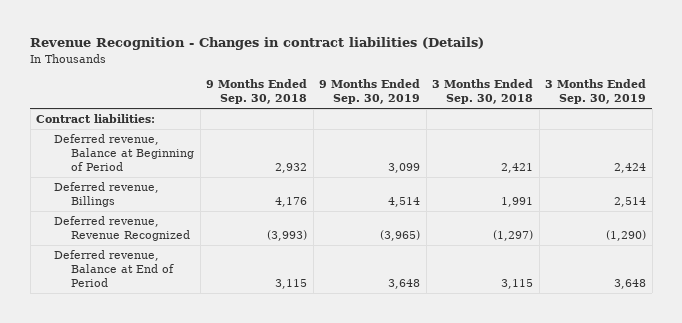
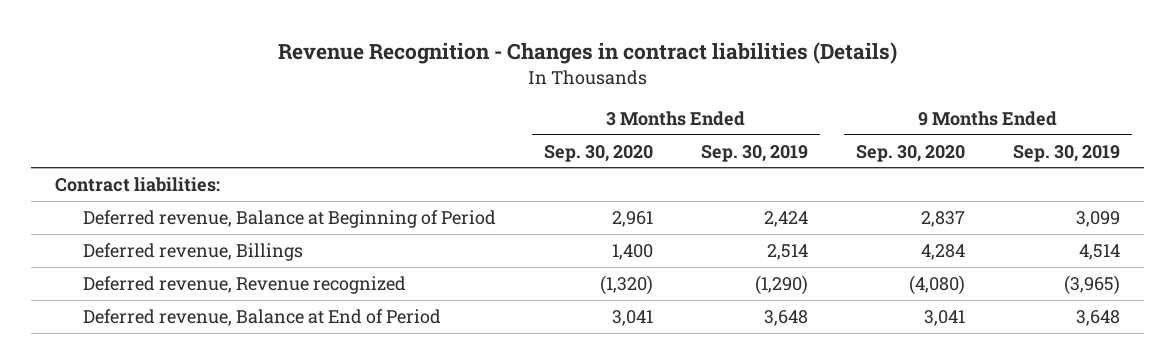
- | 9 Months Ended Sep. 30, 2018 | 9 Months Ended Sep. 30, 2019 | 3 Months Ended Sep. 30, 2018 | 3 Months Ended Sep. 30, 2019
+ | 3 Months Ended Sep. 30, 2020 | 3 Months Ended Sep. 30, 2019 | 9 Months Ended Sep. 30, 2020 | 9 Months Ended Sep. 30, 2019
- Deferred revenue, Revenue Recognized | (3,993) | (3,965) | (1,297) | (1,290)
+ Deferred revenue, Revenue recognized | (1,320) | (1,290) | (4,080) | (3,965)

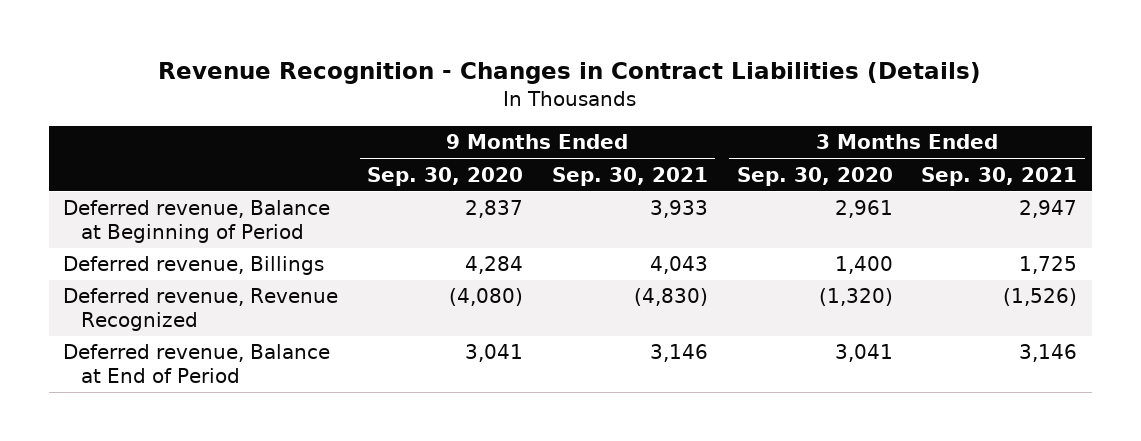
- Revenue Recognition - Changes in contract liabilities (Details)
+ Revenue Recognition - Changes in Contract Liabilities (Details)
- | 3 Months Ended Sep. 30, 2020 | 3 Months Ended Sep. 30, 2019 | 9 Months Ended Sep. 30, 2020 | 9 Months Ended Sep. 30, 2019
+ | 9 Months Ended Sep. 30, 2020 | 9 Months Ended Sep. 30, 2021 | 3 Months Ended Sep. 30, 2020 | 3 Months Ended Sep. 30, 2021
- Contract liabilities:
- Deferred revenue, Revenue recognized | (1,320) | (1,290) | (4,080) | (3,965)
+ Deferred revenue, Revenue Recognized | (4,080) | (4,830) | (1,320) | (1,526)

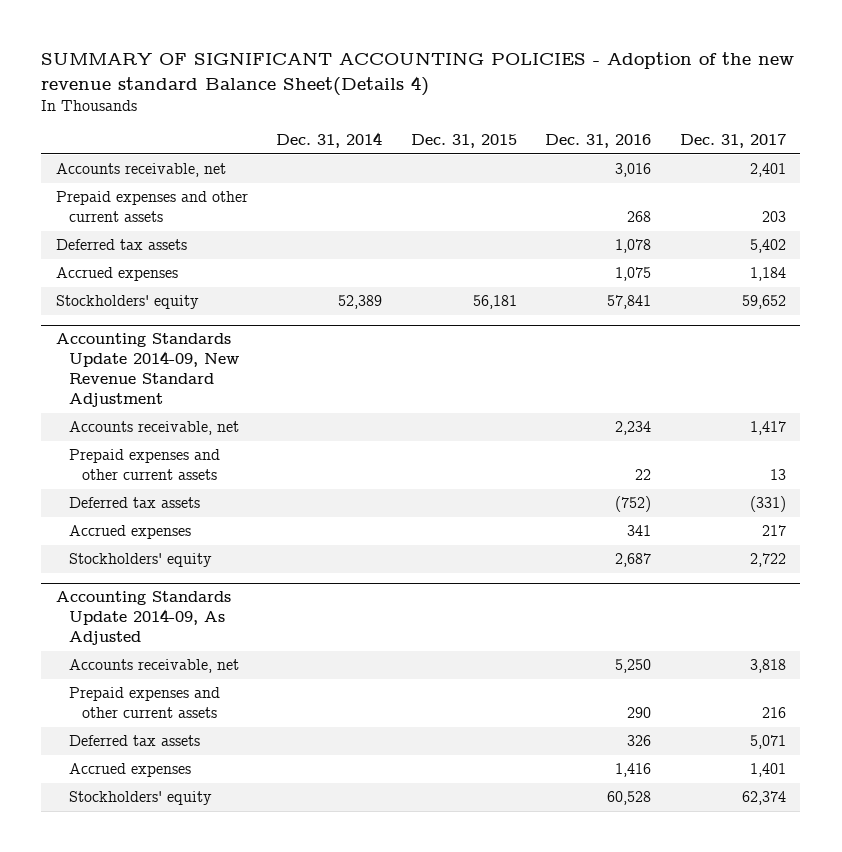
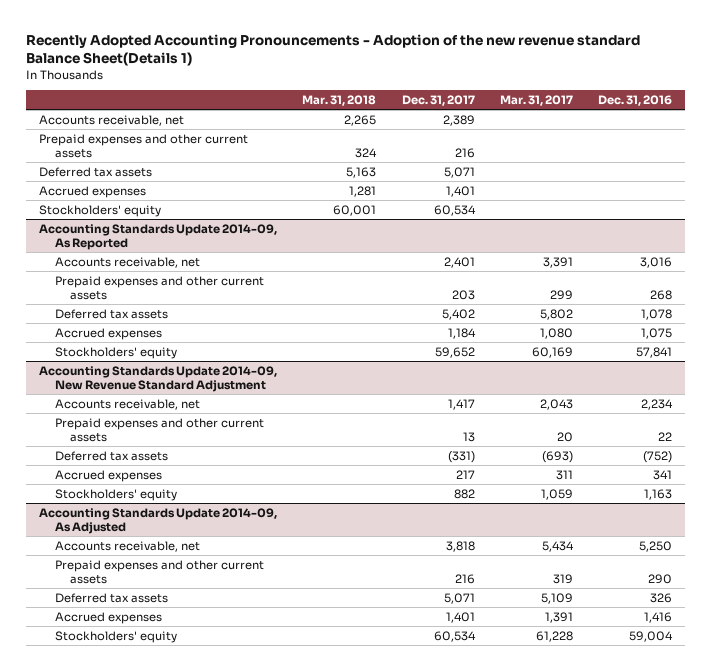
- SUMMARY OF SIGNIFICANT ACCOUNTING POLICIES - Adoption of the new revenue standard Balance Sheet(Details 4)
+ Recently Adopted Accounting Pronouncements - Adoption of the new revenue standard Balance Sheet(Details 1)
- | Dec. 31, 2014 | Dec. 31, 2015 | Dec. 31, 2016 | Dec. 31, 2017
+ | Mar. 31, 2018 | Dec. 31, 2017 | Mar. 31, 2017 | Dec. 31, 2016
+ Accounts receivable, net | 2,265 | 2,389 | |
+ Prepaid expenses and other current assets | 324 | 216 | |
+ Deferred tax assets | 5,163 | 5,071 | |
+ Accrued expenses | 1,281 | 1,401 | |
+ Stockholders' equity | 60,001 | 60,534 | |
+ Accounting Standards Update 2014-09, As Reported
@ Accounting Standards Update 2014-09, New Revenue Standard Adjustment
- Stockholders' equity | | | 2,687 | 2,722
+ Stockholders' equity | | 882 | 1,059 | 1,163
@ Accounting Standards Update 2014-09, As Adjusted
- Stockholders' equity | | | 60,528 | 62,374
+ Stockholders' equity | | 60,534 | 61,228 | 59,004

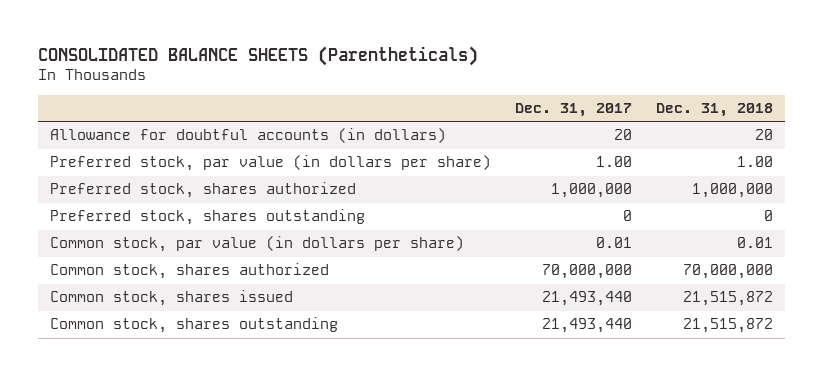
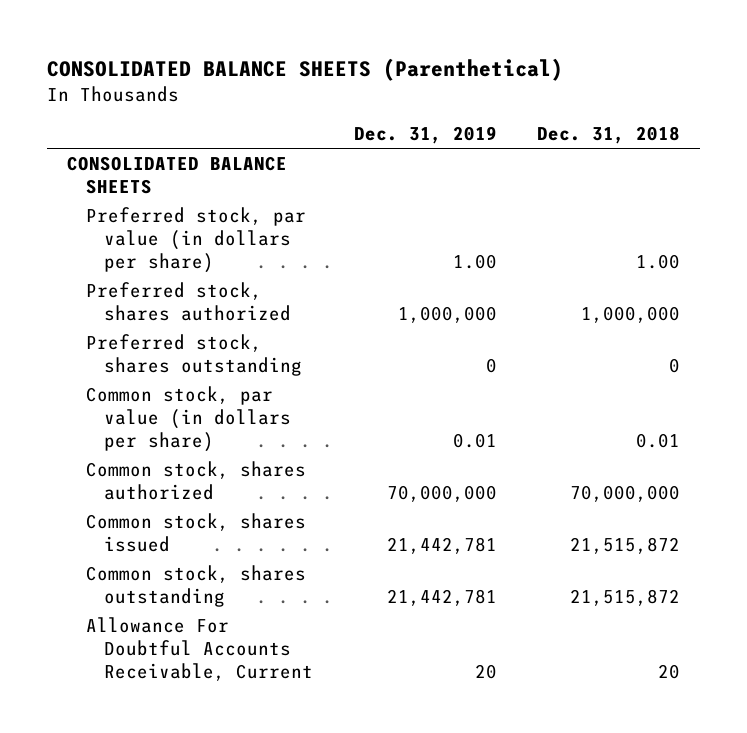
- CONSOLIDATED BALANCE SHEETS (Parentheticals)
+ CONSOLIDATED BALANCE SHEETS (Parenthetical)
- | Dec. 31, 2017 | Dec. 31, 2018
+ | Dec. 31, 2019 | Dec. 31, 2018
- Allowance for doubtful accounts (in dollars) | 20 | 20
+ CONSOLIDATED BALANCE SHEETS
+ Allowance For Doubtful Accounts Receivable, Current | 20 | 20

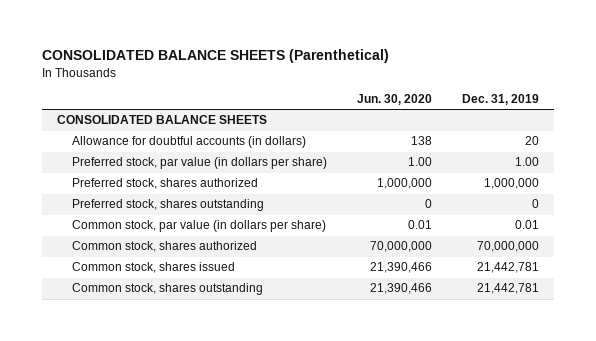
- | Dec. 31, 2019 | Dec. 31, 2018
+ | Jun. 30, 2020 | Dec. 31, 2019
+ Allowance for doubtful accounts (in dollars) | 138 | 20
- Allowance For Doubtful Accounts Receivable, Current | 20 | 20

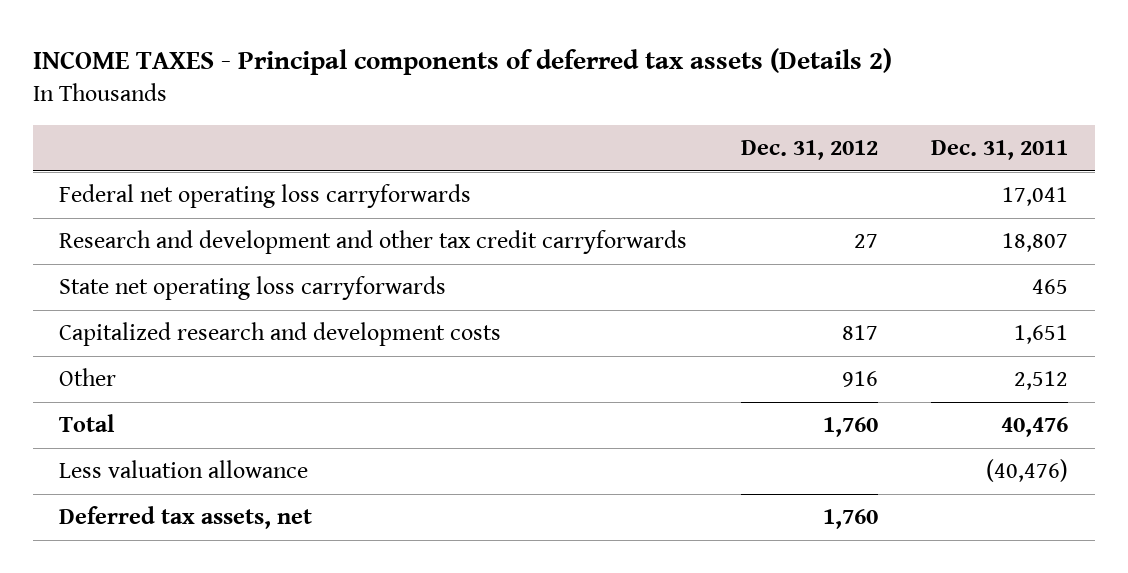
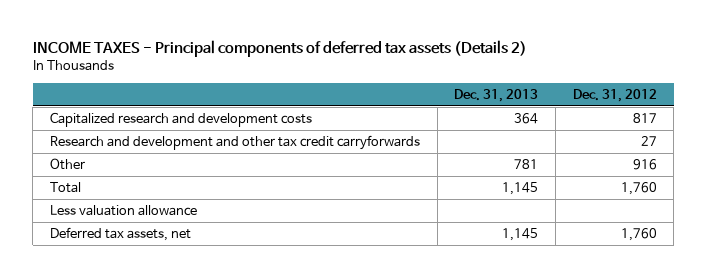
- | Dec. 31, 2012 | Dec. 31, 2011
+ | Dec. 31, 2013 | Dec. 31, 2012
- Federal net operating loss carryforwards | | 17,041
- State net operating loss carryforwards | | 465
moved down: Research and development and other tax credit carryforwards | | 27

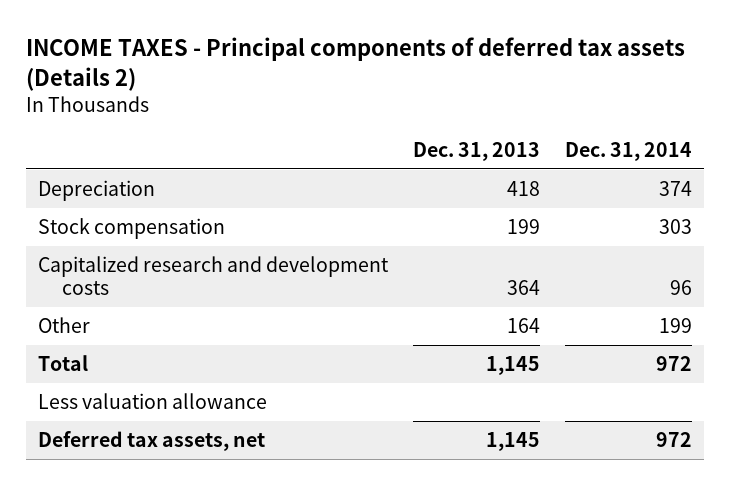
- | Dec. 31, 2013 | Dec. 31, 2012
+ | Dec. 31, 2013 | Dec. 31, 2014
+ Depreciation | 418 | 374
+ Stock compensation | 199 | 303
- Research and development and other tax credit carryforwards | | 27
- Other | 781 | 916
+ Other | 164 | 199

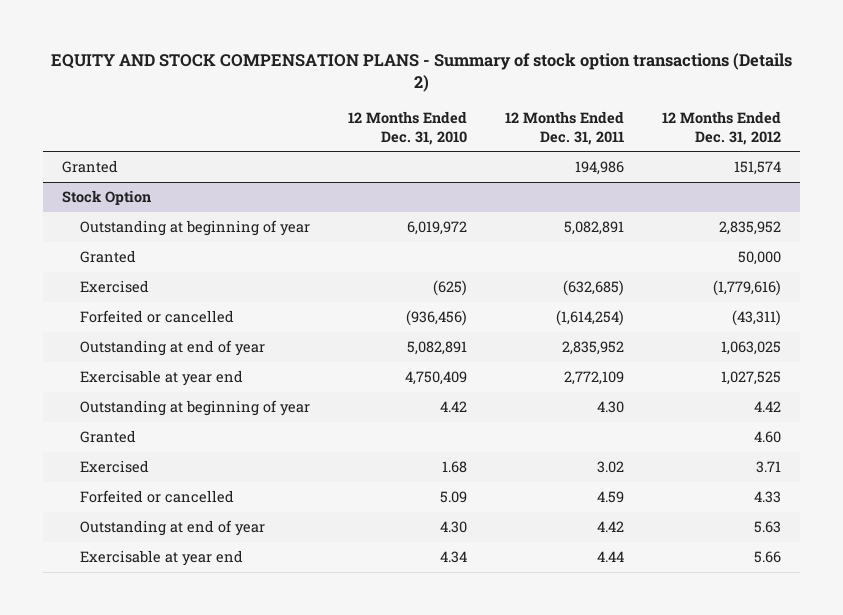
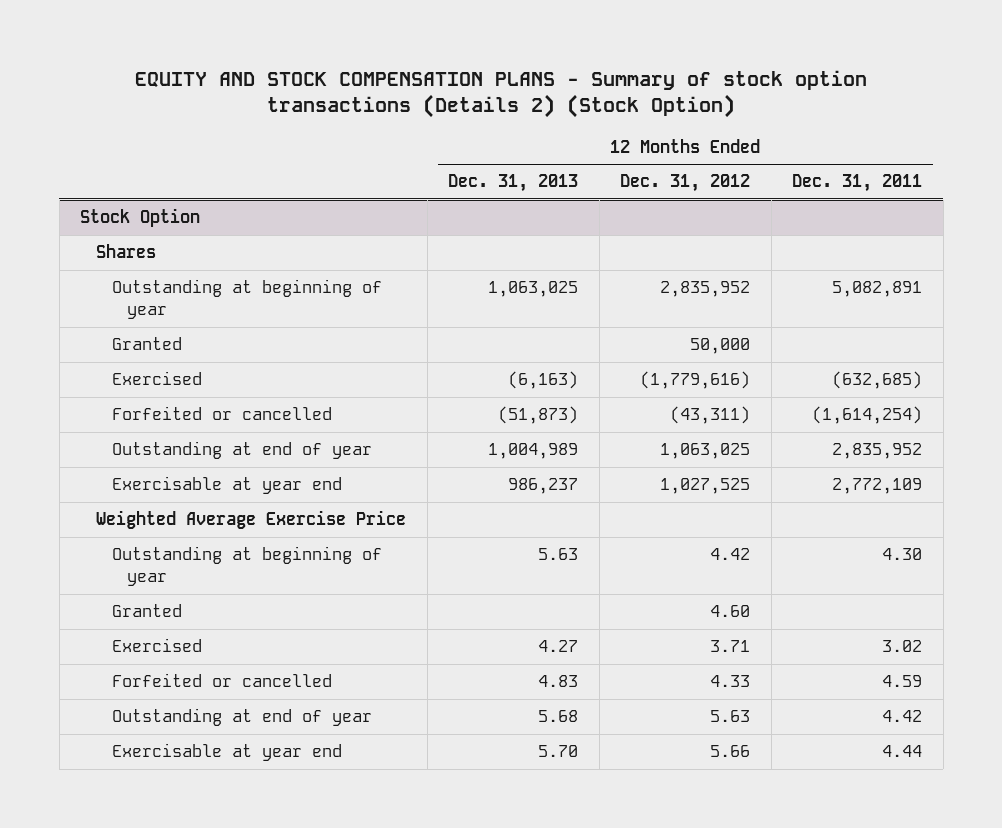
- EQUITY AND STOCK COMPENSATION PLANS - Summary of stock option transactions (Details 2)
+ EQUITY AND STOCK COMPENSATION PLANS - Summary of stock option transactions (Details 2) (Stock Option)
- | 12 Months Ended Dec. 31, 2010 | 12 Months Ended Dec. 31, 2011 | 12 Months Ended Dec. 31, 2012
+ | 12 Months Ended Dec. 31, 2013 | 12 Months Ended Dec. 31, 2012 | 12 Months Ended Dec. 31, 2011
- Granted | | 194,986 | 151,574
@ Stock Option
+ Shares
+ Weighted Average Exercise Price

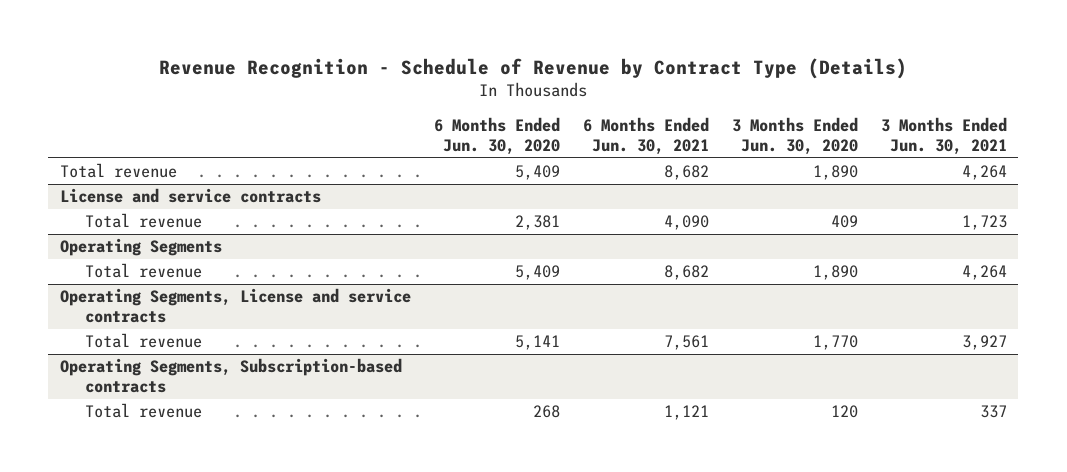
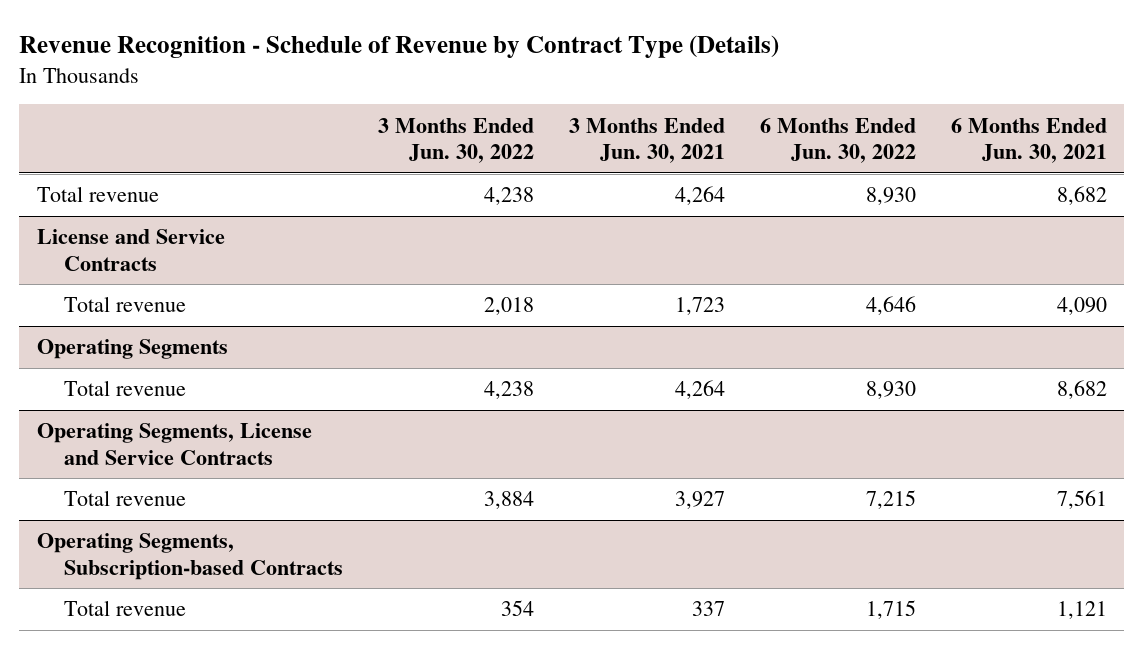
- | 6 Months Ended Jun. 30, 2020 | 6 Months Ended Jun. 30, 2021 | 3 Months Ended Jun. 30, 2020 | 3 Months Ended Jun. 30, 2021
+ | 3 Months Ended Jun. 30, 2022 | 3 Months Ended Jun. 30, 2021 | 6 Months Ended Jun. 30, 2022 | 6 Months Ended Jun. 30, 2021
- License and service contracts
+ License and Service Contracts
- Operating Segments, License and service contracts
+ Operating Segments, License and Service Contracts
- Operating Segments, Subscription-based contracts
+ Operating Segments, Subscription-based Contracts

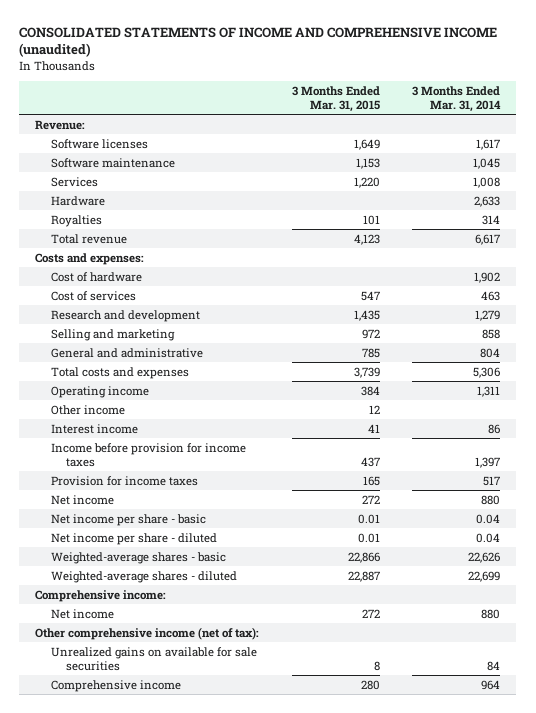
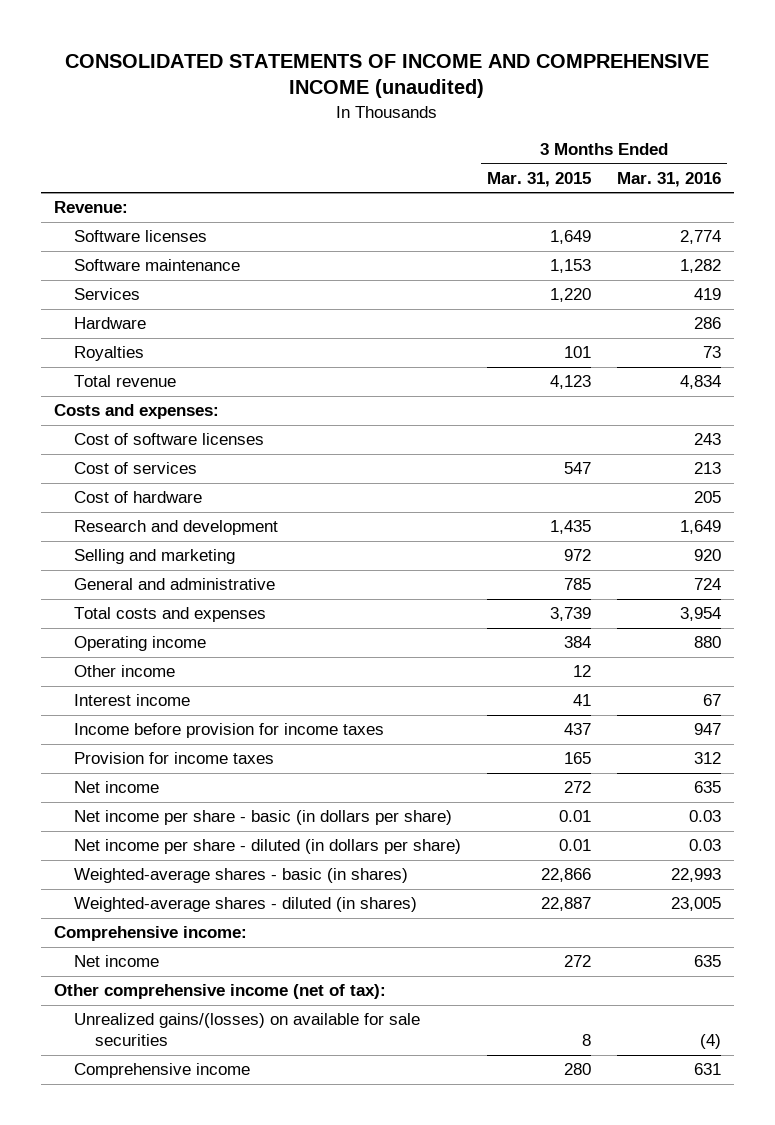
- | 3 Months Ended Mar. 31, 2015 | 3 Months Ended Mar. 31, 2014
+ | 3 Months Ended Mar. 31, 2015 | 3 Months Ended Mar. 31, 2016
+ Cost of software licenses | | 243
moved down: Cost of hardware | | 205
- Net income per share - basic | 0.01 | 0.04
- Net income per share - diluted | 0.01 | 0.04
- Weighted-average shares - basic | 22,866 | 22,626
- Weighted-average shares - diluted | 22,887 | 22,699
+ Net income per share - basic (in dollars per share) | 0.01 | 0.03
+ Net income per share - diluted (in dollars per share) | 0.01 | 0.03
+ Weighted-average shares - basic (in shares) | 22,866 | 22,993
+ Weighted-average shares - diluted (in shares) | 22,887 | 23,005
- Unrealized gains on available for sale securities | 8 | 84
+ Unrealized gains/(losses) on available for sale securities | 8 | (4)

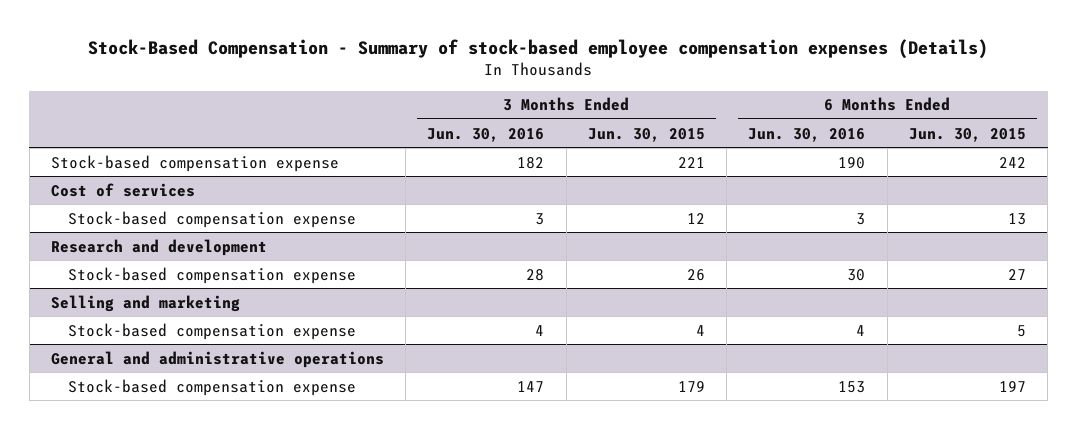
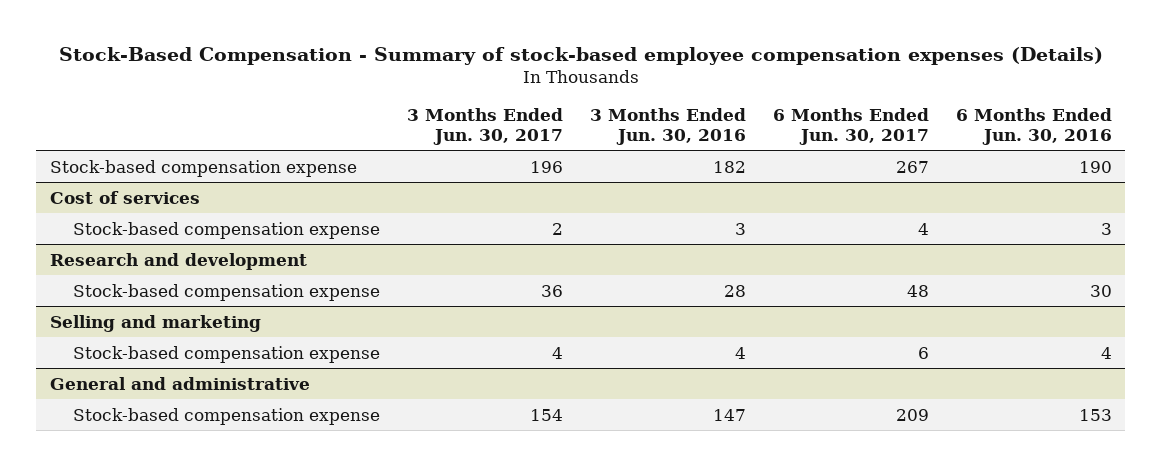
- | 3 Months Ended Jun. 30, 2016 | 3 Months Ended Jun. 30, 2015 | 6 Months Ended Jun. 30, 2016 | 6 Months Ended Jun. 30, 2015
+ | 3 Months Ended Jun. 30, 2017 | 3 Months Ended Jun. 30, 2016 | 6 Months Ended Jun. 30, 2017 | 6 Months Ended Jun. 30, 2016
- General and administrative operations
+ General and administrative

